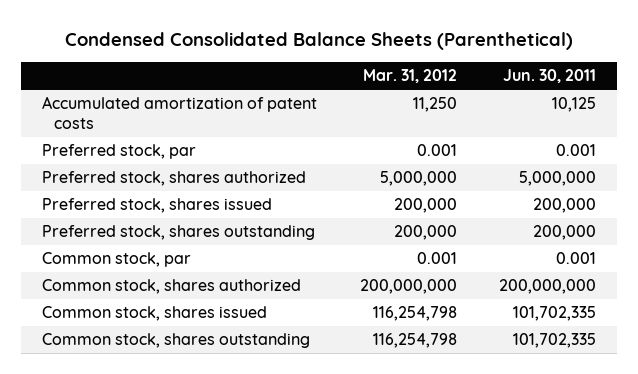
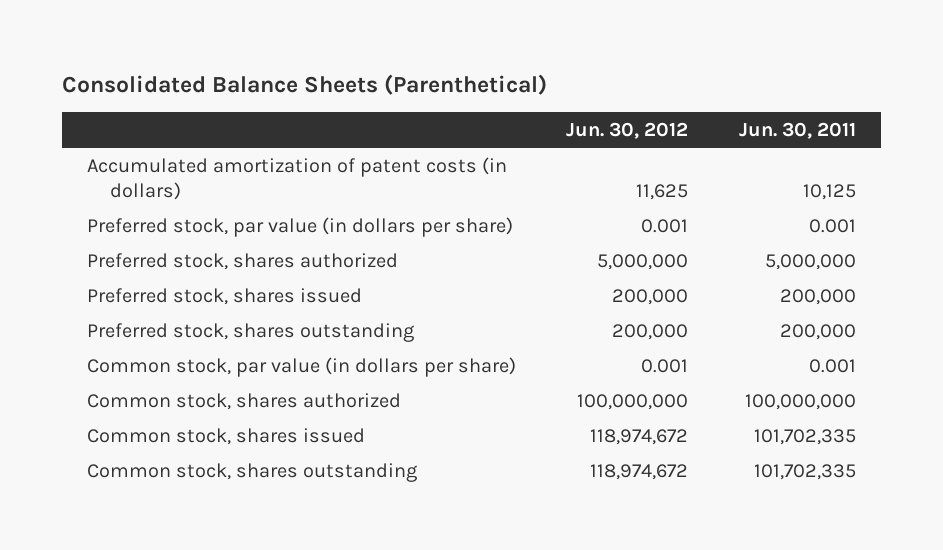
- Condensed Consolidated Balance Sheets (Parenthetical)
+ Consolidated Balance Sheets (Parenthetical)
- | Mar. 31, 2012 | Jun. 30, 2011
+ | Jun. 30, 2012 | Jun. 30, 2011
- Accumulated amortization of patent costs | 11,250 | 10,125
- Preferred stock, par | 0.001 | 0.001
+ Accumulated amortization of patent costs (in dollars) | 11,625 | 10,125
+ Preferred stock, par value (in dollars per share) | 0.001 | 0.001
- Common stock, par | 0.001 | 0.001
- Common stock, shares authorized | 200,000,000 | 200,000,000
+ Common stock, par value (in dollars per share) | 0.001 | 0.001
+ Common stock, shares authorized | 100,000,000 | 100,000,000

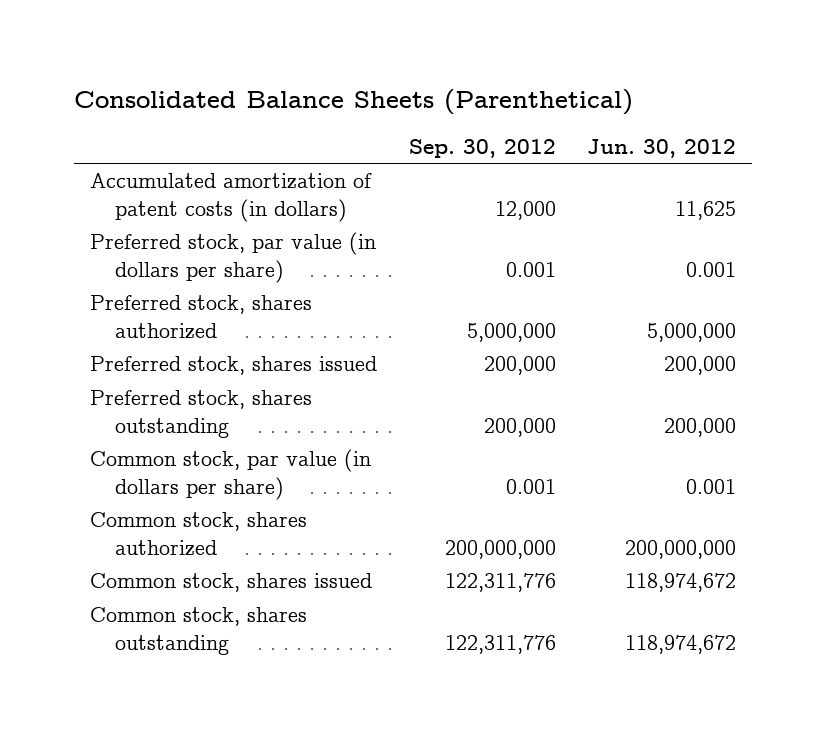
- | Jun. 30, 2012 | Jun. 30, 2011
+ | Sep. 30, 2012 | Jun. 30, 2012
- Common stock, shares authorized | 100,000,000 | 100,000,000
+ Common stock, shares authorized | 200,000,000 | 200,000,000

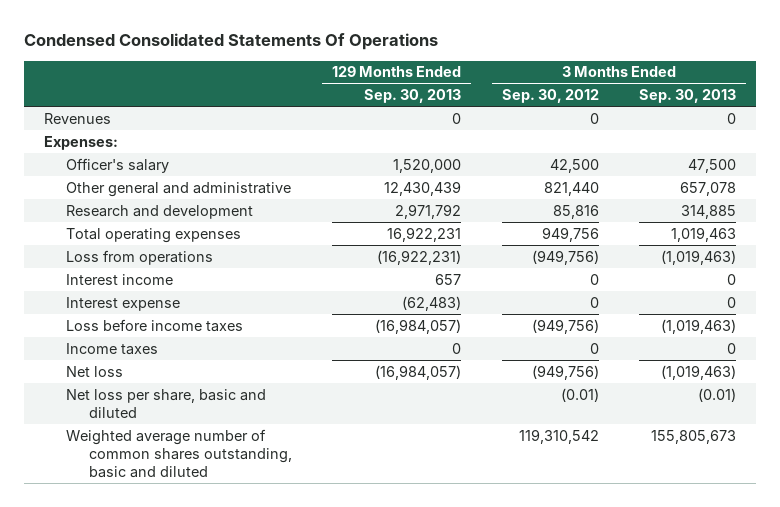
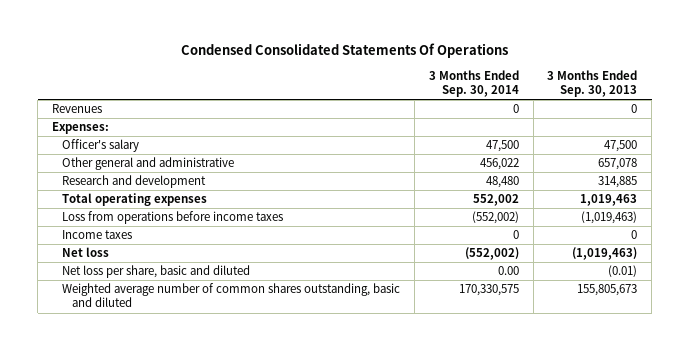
- | 129 Months Ended Sep. 30, 2013 | 3 Months Ended Sep. 30, 2012 | 3 Months Ended Sep. 30, 2013
+ | 3 Months Ended Sep. 30, 2014 | 3 Months Ended Sep. 30, 2013
- Loss from operations | (16,922,231) | (949,756) | (1,019,463)
- Interest income | 657 | 0 | 0
- Interest expense | (62,483) | 0 | 0
- Loss before income taxes | (16,984,057) | (949,756) | (1,019,463)
+ Loss from operations before income taxes | (552,002) | (1,019,463)

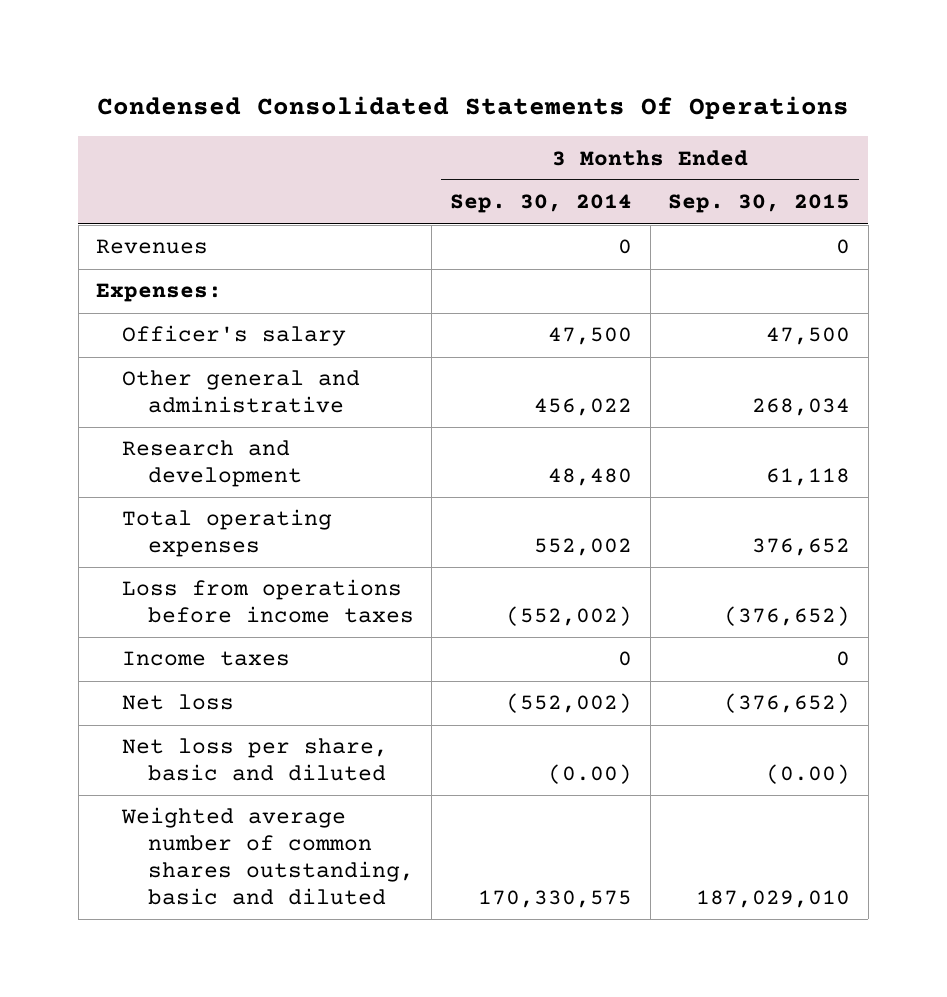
- | 3 Months Ended Sep. 30, 2014 | 3 Months Ended Sep. 30, 2013
+ | 3 Months Ended Sep. 30, 2014 | 3 Months Ended Sep. 30, 2015
- Net loss per share, basic and diluted | 0.00 | (0.01)
+ Net loss per share, basic and diluted | (0.00) | (0.00)

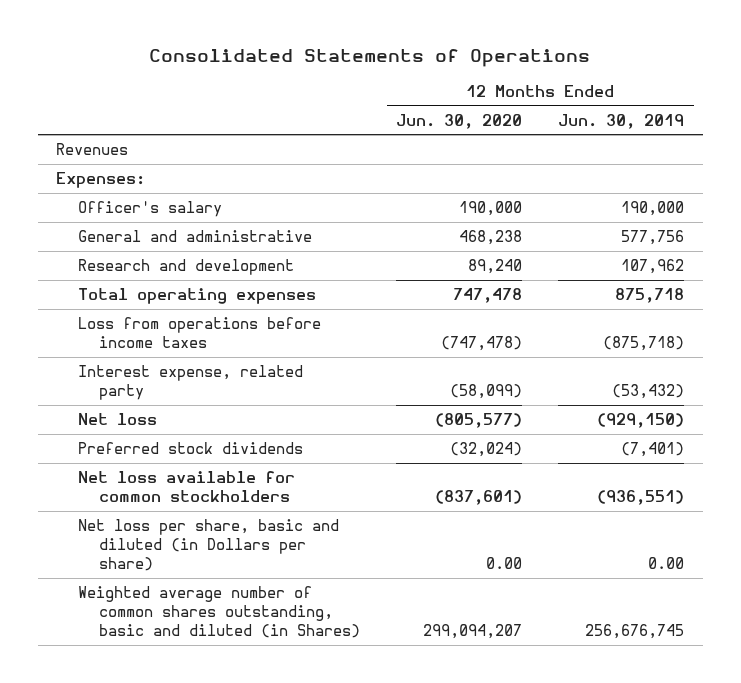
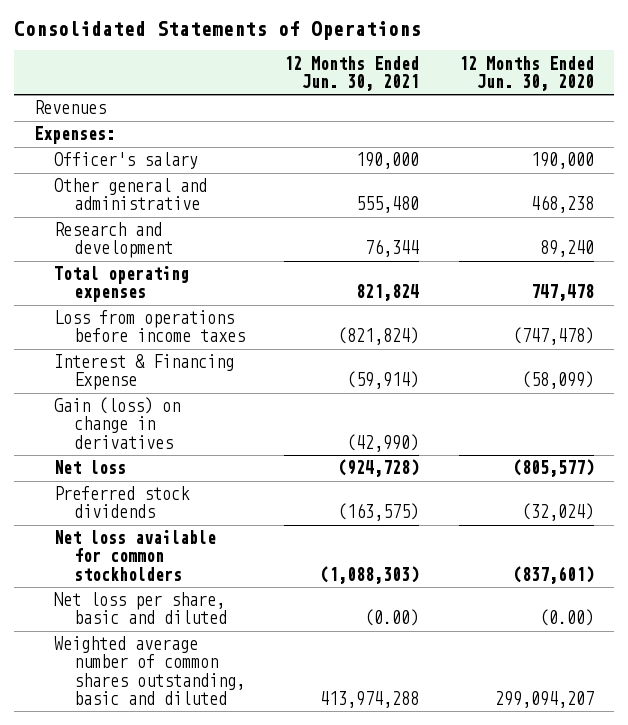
- | 12 Months Ended Jun. 30, 2020 | 12 Months Ended Jun. 30, 2019
+ | 12 Months Ended Jun. 30, 2021 | 12 Months Ended Jun. 30, 2020
- General and administrative | 468,238 | 577,756
+ Other general and administrative | 555,480 | 468,238
- Interest expense, related party | (58,099) | (53,432)
+ Interest & Financing Expense | (59,914) | (58,099)
+ Gain (loss) on change in derivatives | (42,990) |
- Net loss per share, basic and diluted (in Dollars per share) | 0.00 | 0.00
- Weighted average number of common shares outstanding, basic and diluted (in Shares) | 299,094,207 | 256,676,745
+ Net loss per share, basic and diluted | (0.00) | (0.00)
+ Weighted average number of common shares outstanding, basic and diluted | 413,974,288 | 299,094,207

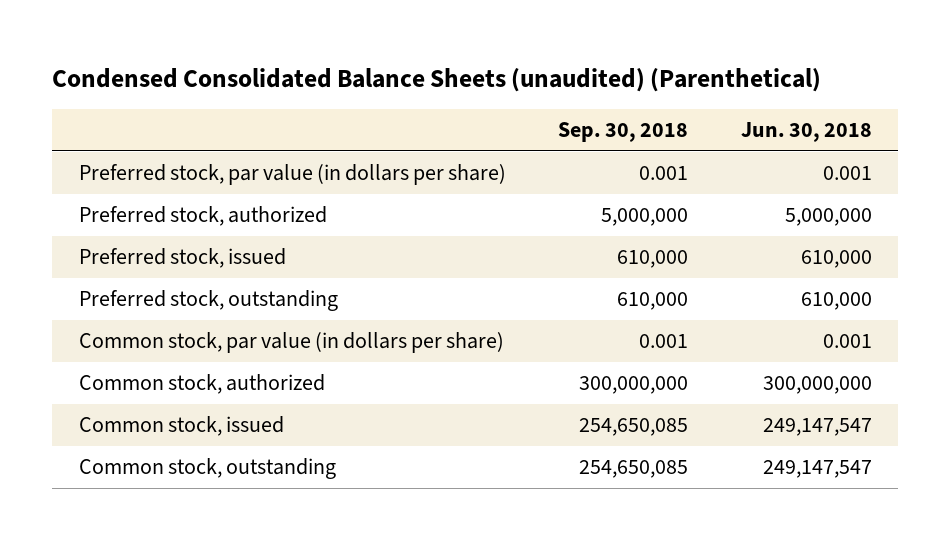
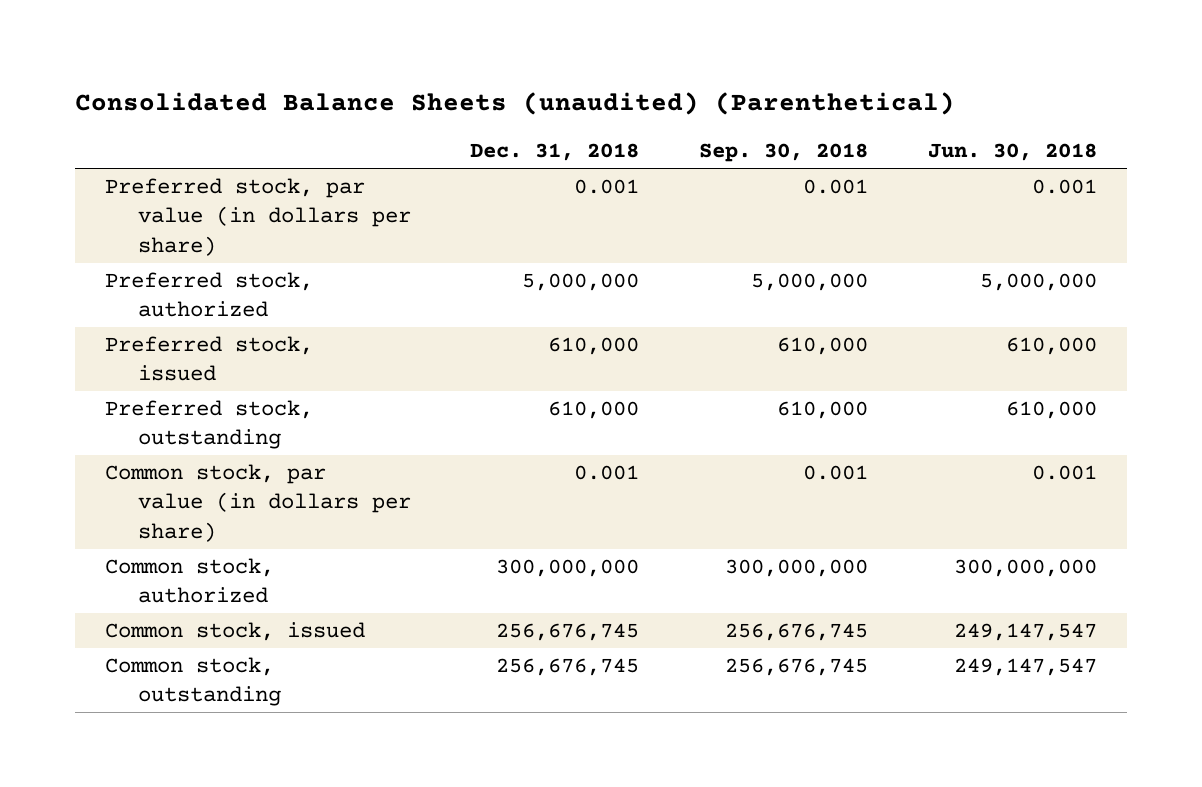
- Condensed Consolidated Balance Sheets (unaudited) (Parenthetical)
+ Consolidated Balance Sheets (unaudited) (Parenthetical)
- | Sep. 30, 2018 | Jun. 30, 2018
+ | Dec. 31, 2018 | Sep. 30, 2018 | Jun. 30, 2018
- Common stock, issued | 254,650,085 | 249,147,547
- Common stock, outstanding | 254,650,085 | 249,147,547
+ Common stock, issued | 256,676,745 | 256,676,745 | 249,147,547
+ Common stock, outstanding | 256,676,745 | 256,676,745 | 249,147,547

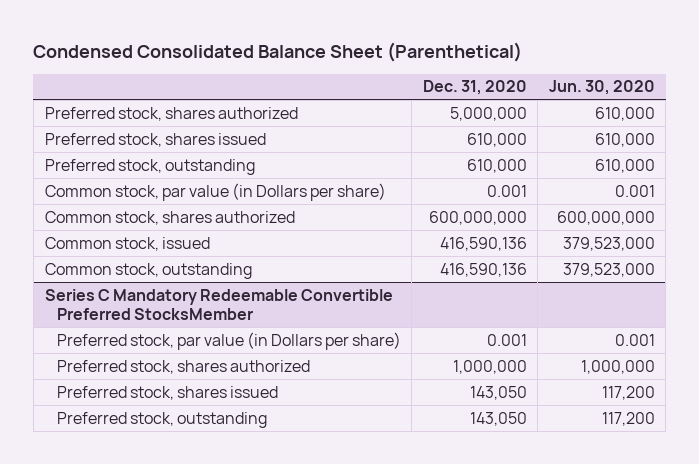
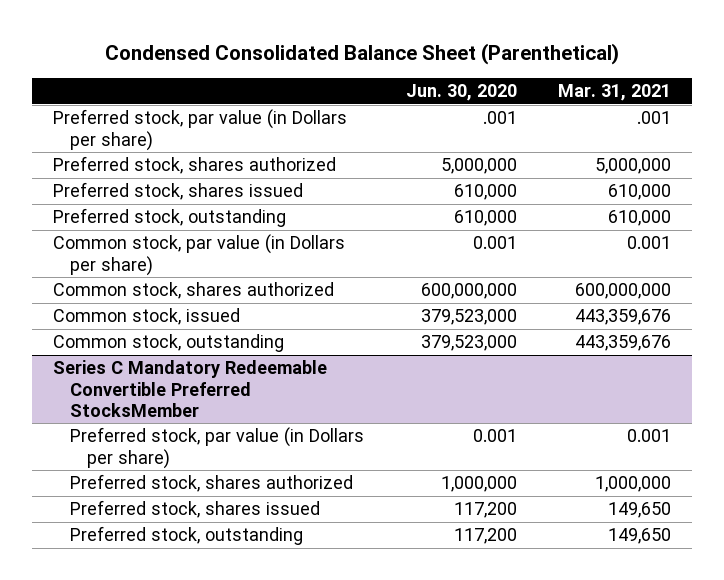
- | Dec. 31, 2020 | Jun. 30, 2020
+ | Jun. 30, 2020 | Mar. 31, 2021
- Preferred stock, shares authorized | 5,000,000 | 610,000
+ Preferred stock, par value (in Dollars per share) | .001 | .001
+ Preferred stock, shares authorized | 5,000,000 | 5,000,000

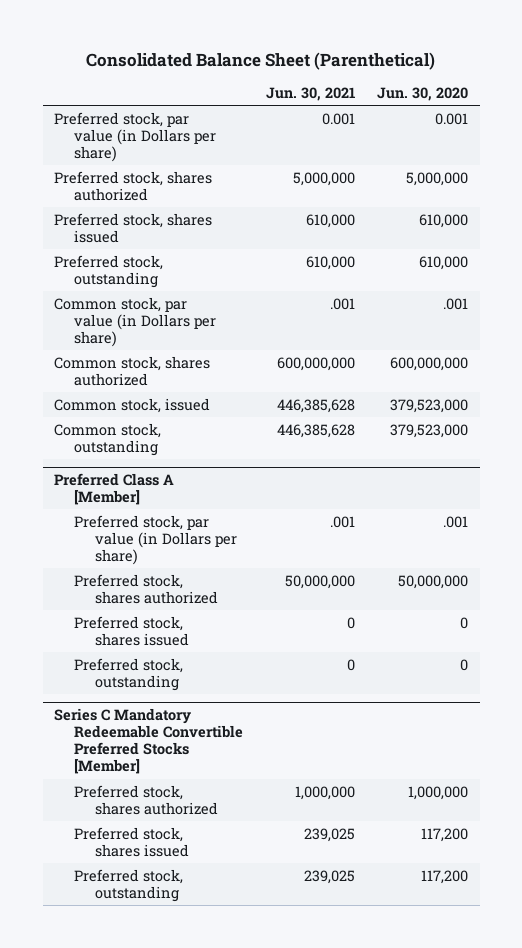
- Condensed Consolidated Balance Sheet (Parenthetical)
+ Consolidated Balance Sheet (Parenthetical)
- | Jun. 30, 2020 | Mar. 31, 2021
+ | Jun. 30, 2021 | Jun. 30, 2020
- Preferred stock, par value (in Dollars per share) | .001 | .001
+ Preferred stock, par value (in Dollars per share) | 0.001 | 0.001
- Common stock, par value (in Dollars per share) | 0.001 | 0.001
+ Common stock, par value (in Dollars per share) | .001 | .001
- Series C Mandatory Redeemable Convertible Preferred StocksMember
- Preferred stock, par value (in Dollars per share) | 0.001 | 0.001
+ Preferred Class A [Member]
+ Preferred stock, par value (in Dollars per share) | .001 | .001
+ Preferred stock, shares authorized | 50,000,000 | 50,000,000
+ Preferred stock, shares issued | 0 | 0
+ Preferred stock, outstanding | 0 | 0
+ Series C Mandatory Redeemable Convertible Preferred Stocks [Member]

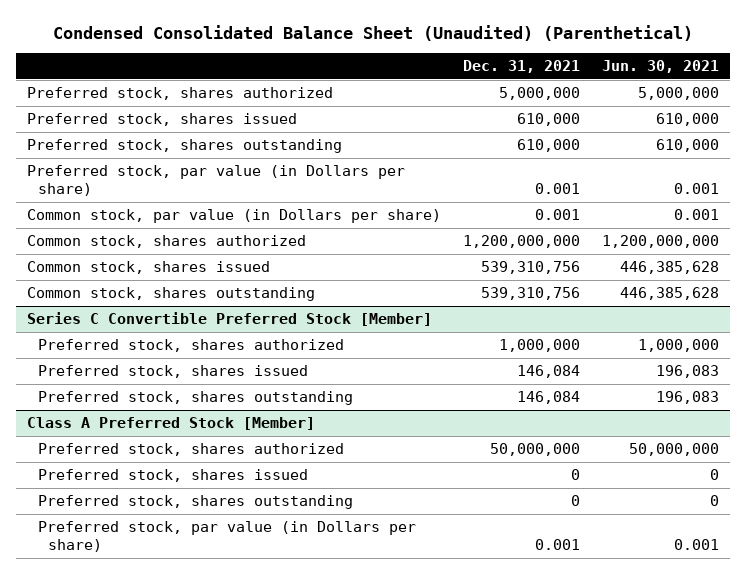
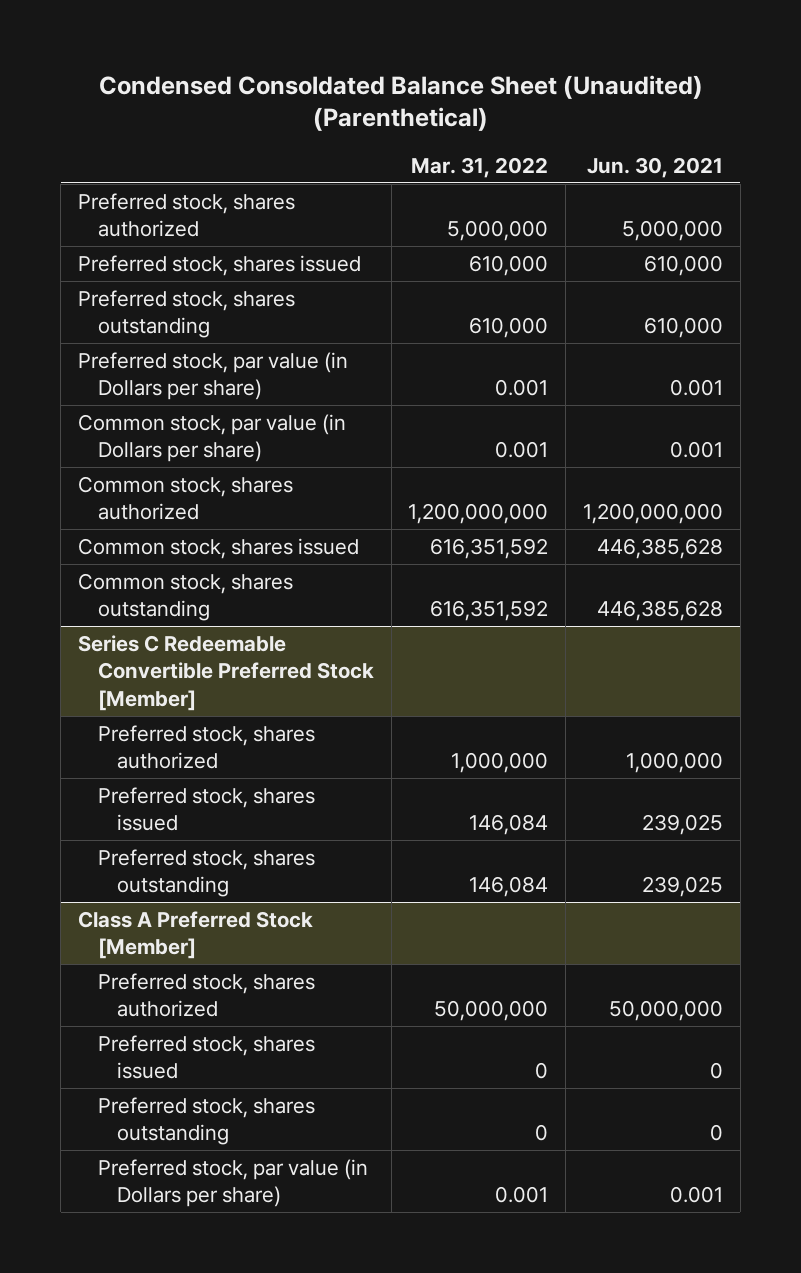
- Condensed Consolidated Balance Sheet (Unaudited) (Parenthetical)
+ Condensed Consoldated Balance Sheet (Unaudited) (Parenthetical)
- | Dec. 31, 2021 | Jun. 30, 2021
+ | Mar. 31, 2022 | Jun. 30, 2021
- Series C Convertible Preferred Stock [Member]
+ Series C Redeemable Convertible Preferred Stock [Member]
- Preferred stock, shares issued | 146,084 | 196,083
- Preferred stock, shares outstanding | 146,084 | 196,083
+ Preferred stock, shares issued | 146,084 | 239,025
+ Preferred stock, shares outstanding | 146,084 | 239,025

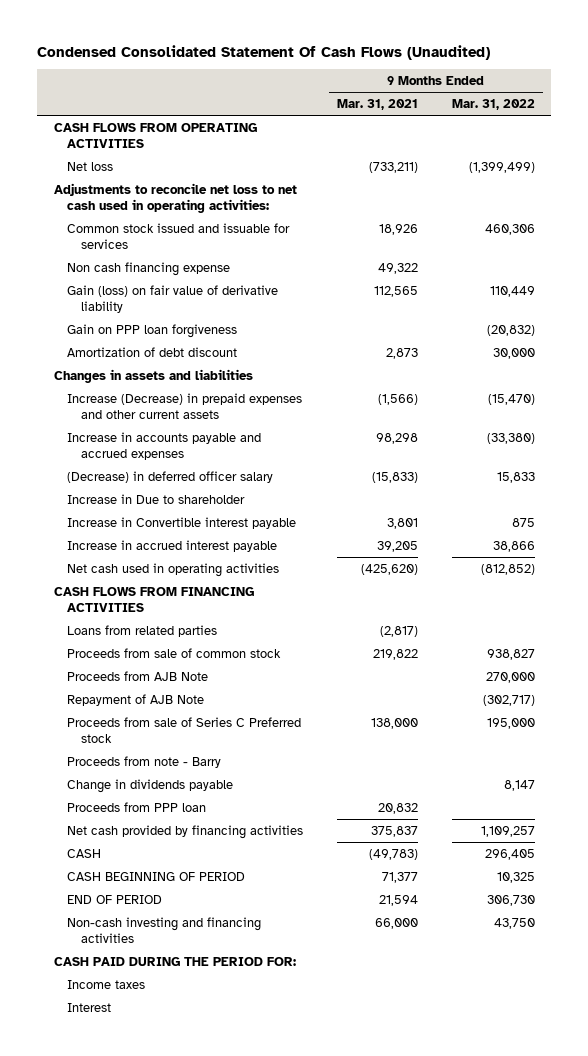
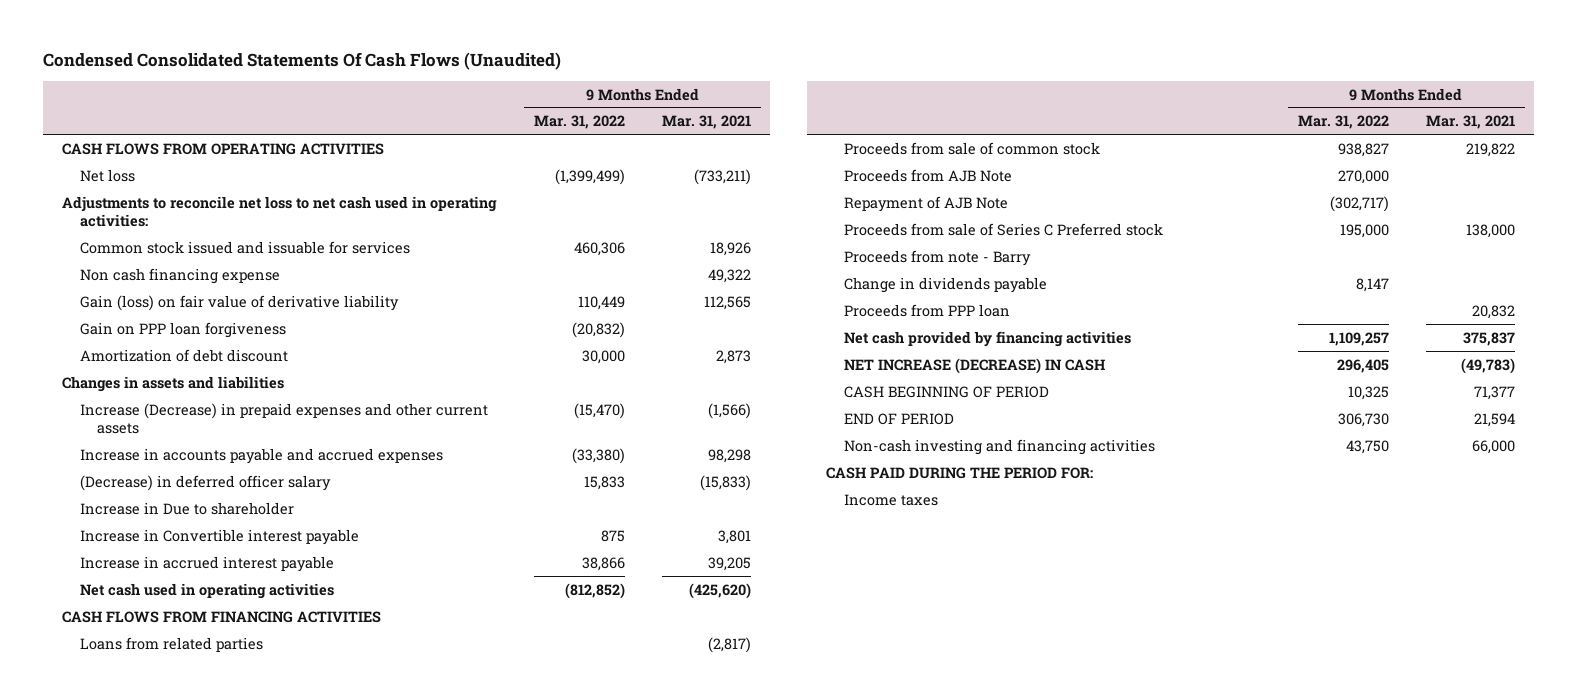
- Condensed Consolidated Statement Of Cash Flows (Unaudited)
+ Condensed Consolidated Statements Of Cash Flows (Unaudited)
- | 9 Months Ended Mar. 31, 2021 | 9 Months Ended Mar. 31, 2022
+ | 9 Months Ended Mar. 31, 2022 | 9 Months Ended Mar. 31, 2021
- CASH | (49,783) | 296,405
+ NET INCREASE (DECREASE) IN CASH | 296,405 | (49,783)
- Interest

